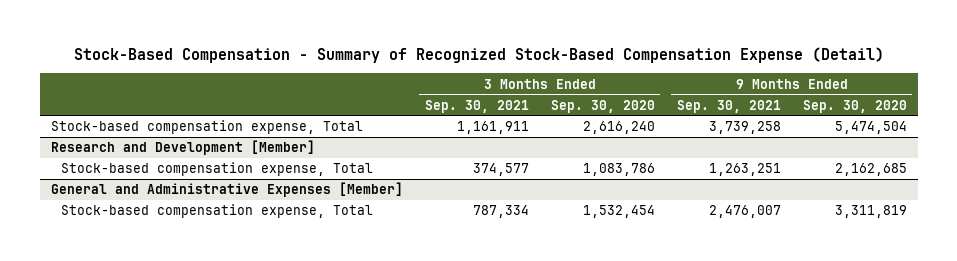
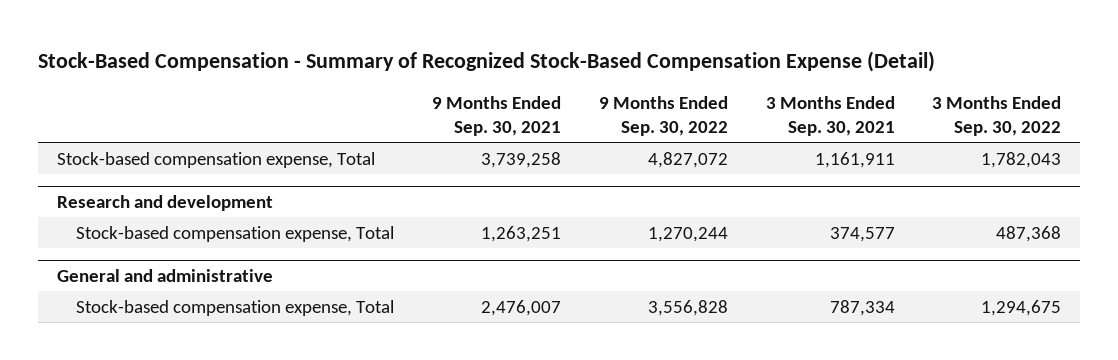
- | 3 Months Ended Sep. 30, 2021 | 3 Months Ended Sep. 30, 2020 | 9 Months Ended Sep. 30, 2021 | 9 Months Ended Sep. 30, 2020
+ | 9 Months Ended Sep. 30, 2021 | 9 Months Ended Sep. 30, 2022 | 3 Months Ended Sep. 30, 2021 | 3 Months Ended Sep. 30, 2022
- Research and Development [Member]
+ Research and development
- General and Administrative Expenses [Member]
+ General and administrative

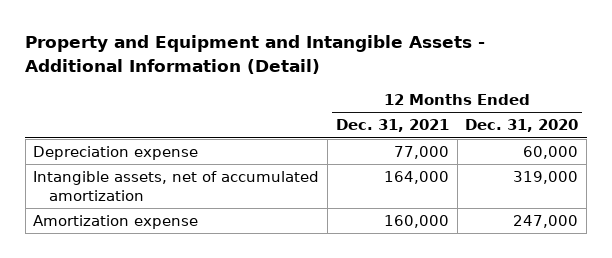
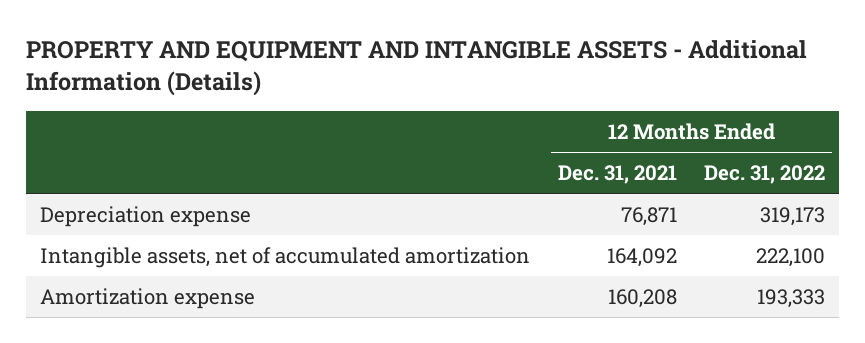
- Property and Equipment and Intangible Assets - Additional Information (Detail)
+ PROPERTY AND EQUIPMENT AND INTANGIBLE ASSETS - Additional Information (Details)
- | 12 Months Ended Dec. 31, 2021 | 12 Months Ended Dec. 31, 2020
+ | 12 Months Ended Dec. 31, 2021 | 12 Months Ended Dec. 31, 2022
- Depreciation expense | 77,000 | 60,000
- Intangible assets, net of accumulated amortization | 164,000 | 319,000
- Amortization expense | 160,000 | 247,000
+ Depreciation expense | 76,871 | 319,173
+ Intangible assets, net of accumulated amortization | 164,092 | 222,100
+ Amortization expense | 160,208 | 193,333

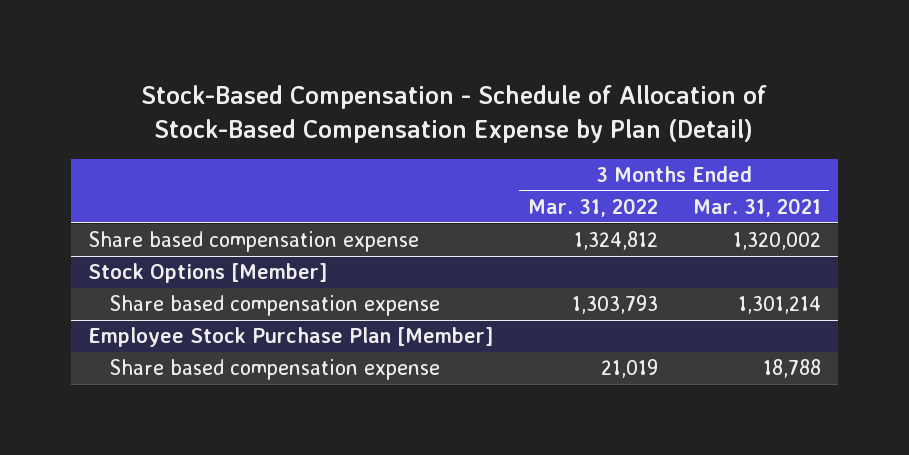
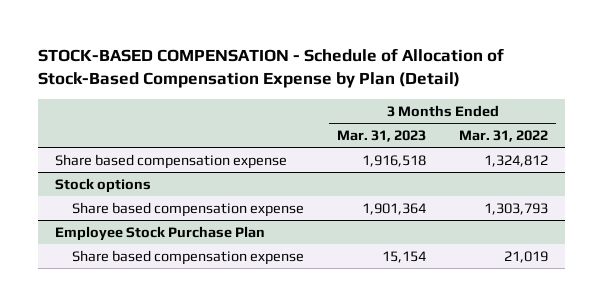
- Stock-Based Compensation - Schedule of Allocation of Stock-Based Compensation Expense by Plan (Detail)
+ STOCK-BASED COMPENSATION - Schedule of Allocation of Stock-Based Compensation Expense by Plan (Detail)
- | 3 Months Ended Mar. 31, 2022 | 3 Months Ended Mar. 31, 2021
+ | 3 Months Ended Mar. 31, 2023 | 3 Months Ended Mar. 31, 2022
- Stock Options [Member]
+ Stock options
- Employee Stock Purchase Plan [Member]
+ Employee Stock Purchase Plan

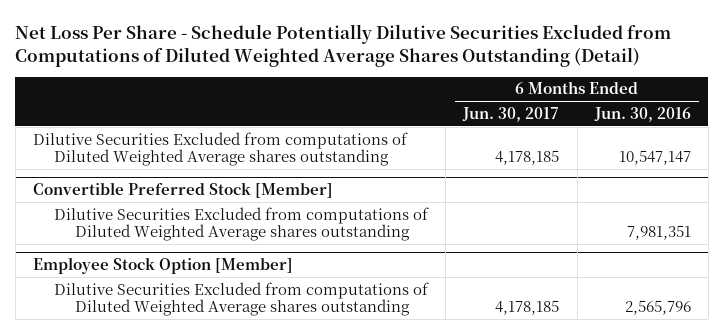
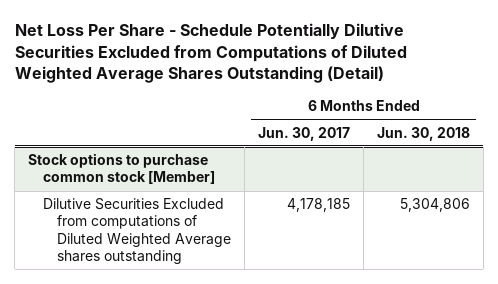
- | 6 Months Ended Jun. 30, 2017 | 6 Months Ended Jun. 30, 2016
+ | 6 Months Ended Jun. 30, 2017 | 6 Months Ended Jun. 30, 2018
- Dilutive Securities Excluded from computations of Diluted Weighted Average shares outstanding | 4,178,185 | 10,547,147
- Convertible Preferred Stock [Member]
- Dilutive Securities Excluded from computations of Diluted Weighted Average shares outstanding | | 7,981,351
- Employee Stock Option [Member]
+ Stock options to purchase common stock [Member]

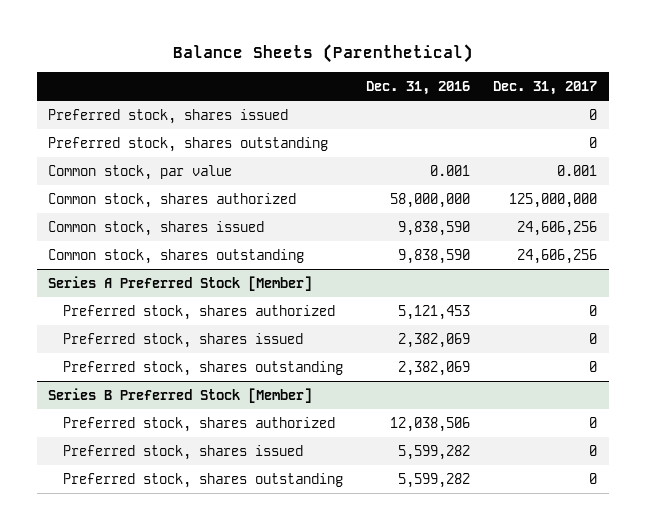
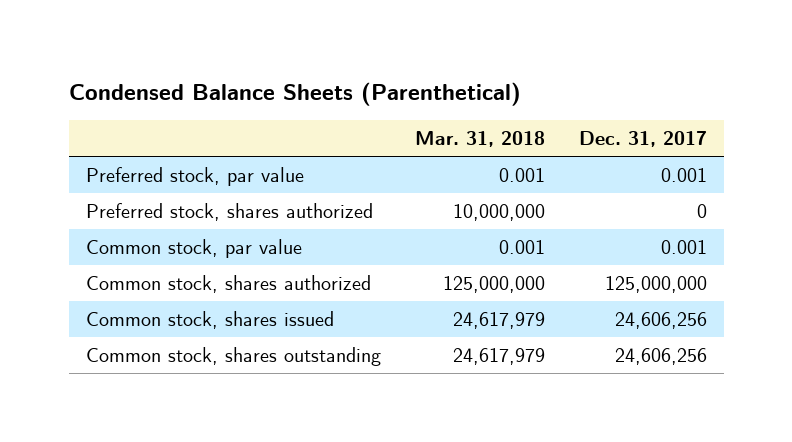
- Balance Sheets (Parenthetical)
+ Condensed Balance Sheets (Parenthetical)
- | Dec. 31, 2016 | Dec. 31, 2017
+ | Mar. 31, 2018 | Dec. 31, 2017
- Preferred stock, shares issued | | 0
- Preferred stock, shares outstanding | | 0
+ Preferred stock, par value | 0.001 | 0.001
+ Preferred stock, shares authorized | 10,000,000 | 0
- Series A Preferred Stock [Member]
- Preferred stock, shares authorized | 5,121,453 | 0
- Preferred stock, shares issued | 2,382,069 | 0
- Preferred stock, shares outstanding | 2,382,069 | 0
- Series B Preferred Stock [Member]
- Preferred stock, shares authorized | 12,038,506 | 0
- Preferred stock, shares issued | 5,599,282 | 0
- Preferred stock, shares outstanding | 5,599,282 | 0

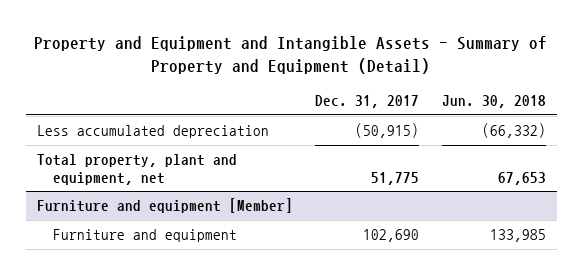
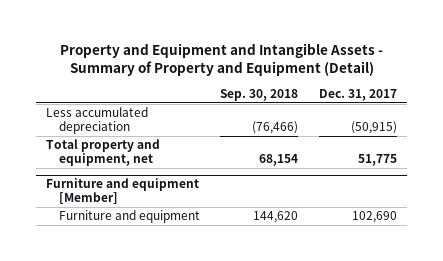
- | Dec. 31, 2017 | Jun. 30, 2018
+ | Sep. 30, 2018 | Dec. 31, 2017
- Total property, plant and equipment, net | 51,775 | 67,653
+ Total property and equipment, net | 68,154 | 51,775

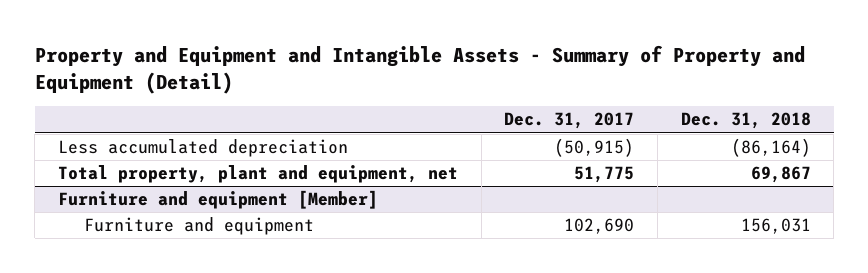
- | Sep. 30, 2018 | Dec. 31, 2017
+ | Dec. 31, 2017 | Dec. 31, 2018
- Total property and equipment, net | 68,154 | 51,775
+ Total property, plant and equipment, net | 51,775 | 69,867

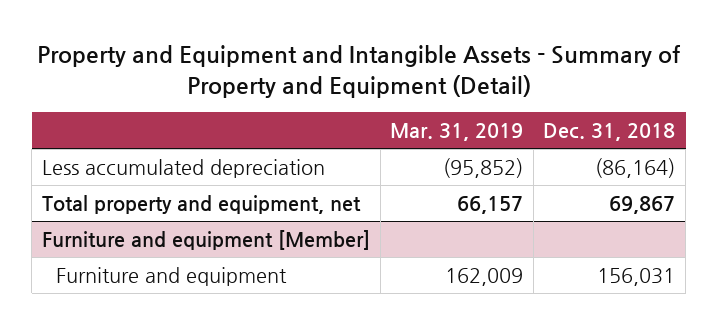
- | Dec. 31, 2017 | Dec. 31, 2018
+ | Mar. 31, 2019 | Dec. 31, 2018
- Total property, plant and equipment, net | 51,775 | 69,867
+ Total property and equipment, net | 66,157 | 69,867

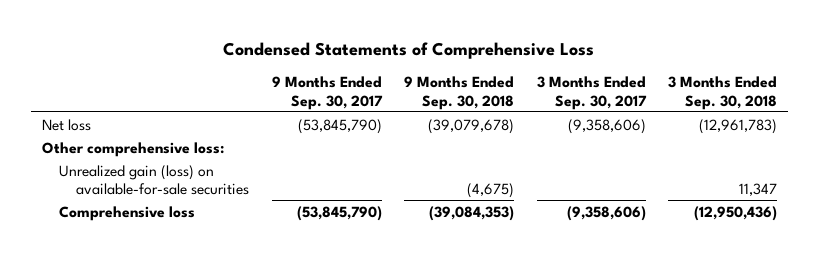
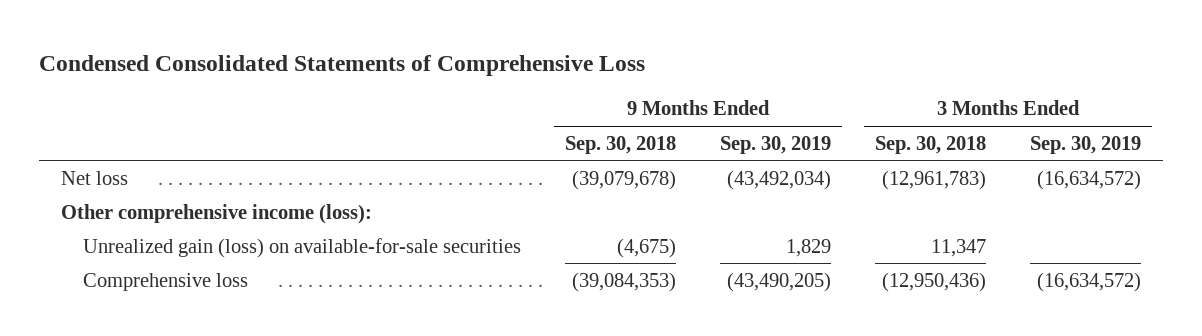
- Condensed Statements of Comprehensive Loss
+ Condensed Consolidated Statements of Comprehensive Loss
- | 9 Months Ended Sep. 30, 2017 | 9 Months Ended Sep. 30, 2018 | 3 Months Ended Sep. 30, 2017 | 3 Months Ended Sep. 30, 2018
+ | 9 Months Ended Sep. 30, 2018 | 9 Months Ended Sep. 30, 2019 | 3 Months Ended Sep. 30, 2018 | 3 Months Ended Sep. 30, 2019
- Other comprehensive loss:
+ Other comprehensive income (loss):

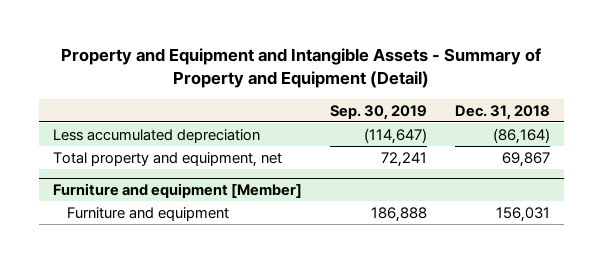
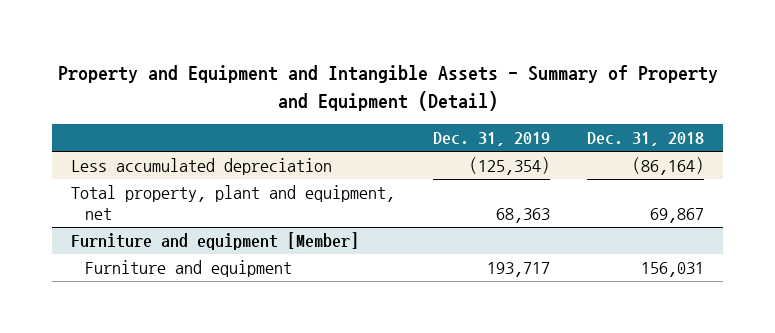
- | Sep. 30, 2019 | Dec. 31, 2018
+ | Dec. 31, 2019 | Dec. 31, 2018
- Total property and equipment, net | 72,241 | 69,867
+ Total property, plant and equipment, net | 68,363 | 69,867

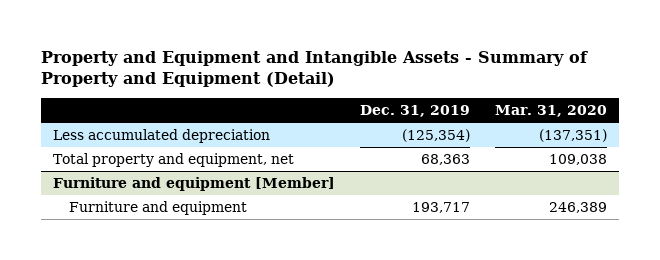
- | Dec. 31, 2019 | Dec. 31, 2018
+ | Dec. 31, 2019 | Mar. 31, 2020
- Total property, plant and equipment, net | 68,363 | 69,867
+ Total property and equipment, net | 68,363 | 109,038

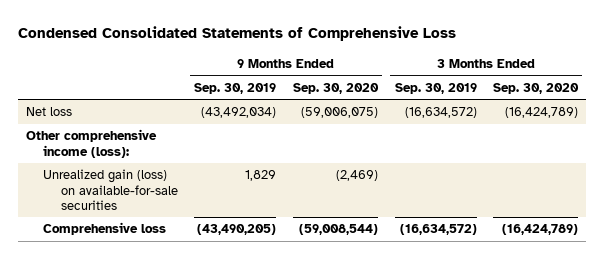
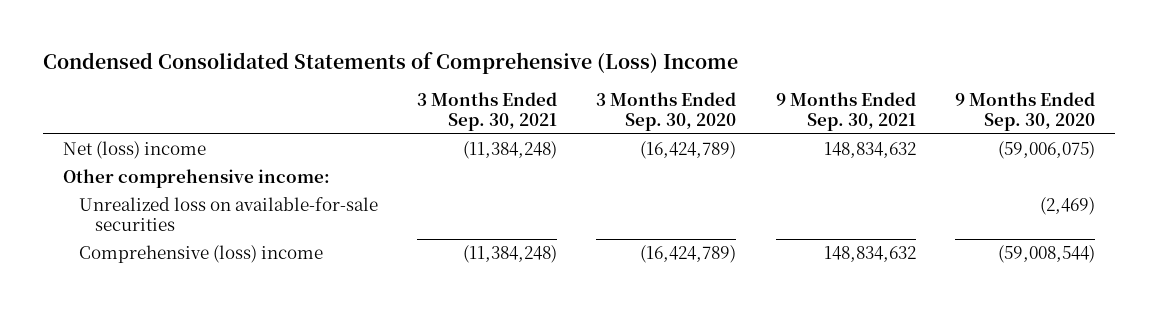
- Condensed Consolidated Statements of Comprehensive Loss
+ Condensed Consolidated Statements of Comprehensive (Loss) Income
- | 9 Months Ended Sep. 30, 2019 | 9 Months Ended Sep. 30, 2020 | 3 Months Ended Sep. 30, 2019 | 3 Months Ended Sep. 30, 2020
+ | 3 Months Ended Sep. 30, 2021 | 3 Months Ended Sep. 30, 2020 | 9 Months Ended Sep. 30, 2021 | 9 Months Ended Sep. 30, 2020
- Net loss | (43,492,034) | (59,006,075) | (16,634,572) | (16,424,789)
- Other comprehensive income (loss):
- Unrealized gain (loss) on available-for-sale securities | 1,829 | (2,469) | |
- Comprehensive loss | (43,490,205) | (59,008,544) | (16,634,572) | (16,424,789)
+ Net (loss) income | (11,384,248) | (16,424,789) | 148,834,632 | (59,006,075)
+ Other comprehensive income:
+ Unrealized loss on available-for-sale securities | | | | (2,469)
+ Comprehensive (loss) income | (11,384,248) | (16,424,789) | 148,834,632 | (59,008,544)

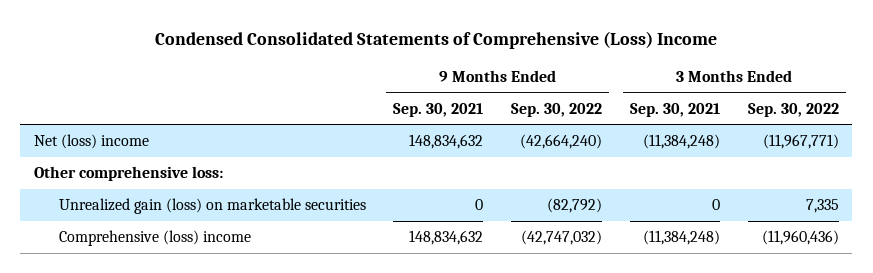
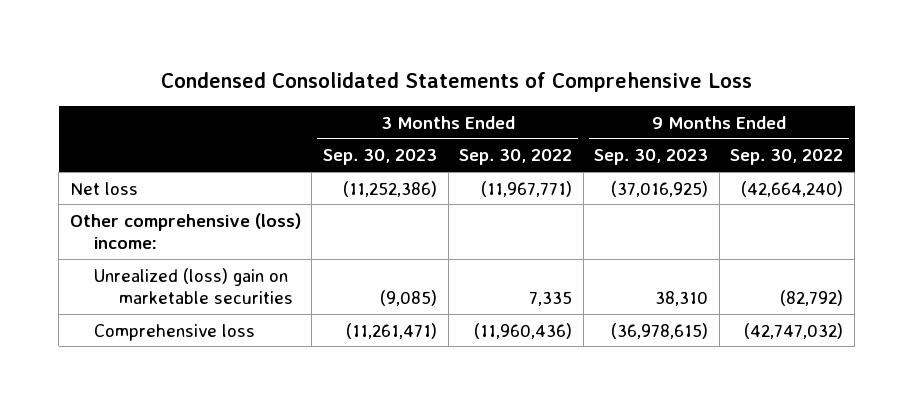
- Condensed Consolidated Statements of Comprehensive (Loss) Income
+ Condensed Consolidated Statements of Comprehensive Loss
- | 9 Months Ended Sep. 30, 2021 | 9 Months Ended Sep. 30, 2022 | 3 Months Ended Sep. 30, 2021 | 3 Months Ended Sep. 30, 2022
+ | 3 Months Ended Sep. 30, 2023 | 3 Months Ended Sep. 30, 2022 | 9 Months Ended Sep. 30, 2023 | 9 Months Ended Sep. 30, 2022
- Net (loss) income | 148,834,632 | (42,664,240) | (11,384,248) | (11,967,771)
- Other comprehensive loss:
- Unrealized gain (loss) on marketable securities | 0 | (82,792) | 0 | 7,335
- Comprehensive (loss) income | 148,834,632 | (42,747,032) | (11,384,248) | (11,960,436)
+ Net loss | (11,252,386) | (11,967,771) | (37,016,925) | (42,664,240)
+ Other comprehensive (loss) income:
+ Unrealized (loss) gain on marketable securities | (9,085) | 7,335 | 38,310 | (82,792)
+ Comprehensive loss | (11,261,471) | (11,960,436) | (36,978,615) | (42,747,032)

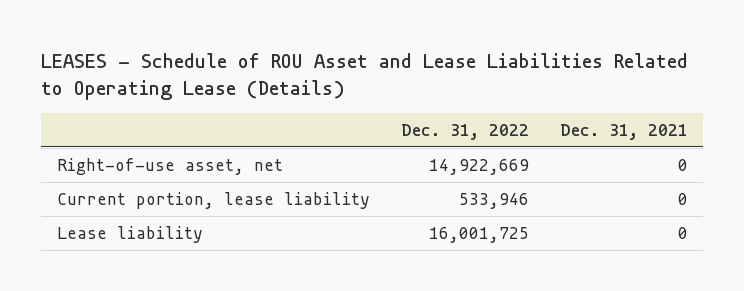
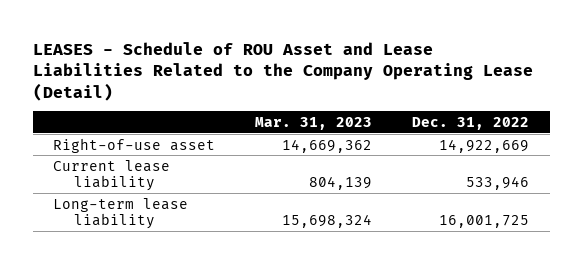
- LEASES - Schedule of ROU Asset and Lease Liabilities Related to Operating Lease (Details)
+ LEASES - Schedule of ROU Asset and Lease Liabilities Related to the Company Operating Lease (Detail)
- | Dec. 31, 2022 | Dec. 31, 2021
+ | Mar. 31, 2023 | Dec. 31, 2022
- Right-of-use asset, net | 14,922,669 | 0
- Current portion, lease liability | 533,946 | 0
- Lease liability | 16,001,725 | 0
+ Right-of-use asset | 14,669,362 | 14,922,669
+ Current lease liability | 804,139 | 533,946
+ Long-term lease liability | 15,698,324 | 16,001,725

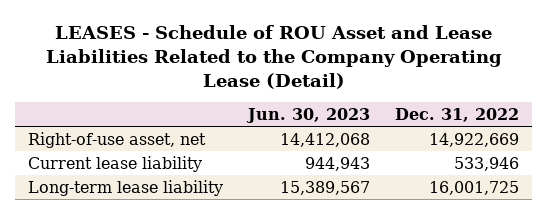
- | Mar. 31, 2023 | Dec. 31, 2022
+ | Jun. 30, 2023 | Dec. 31, 2022
- Right-of-use asset | 14,669,362 | 14,922,669
+ Right-of-use asset, net | 14,412,068 | 14,922,669

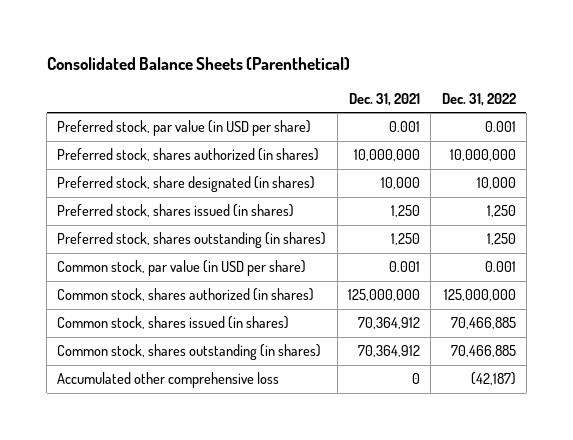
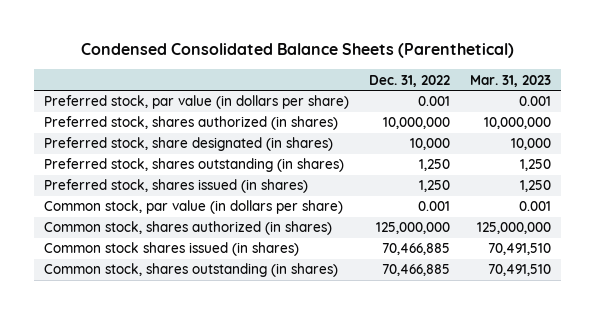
- Consolidated Balance Sheets (Parenthetical)
+ Condensed Consolidated Balance Sheets (Parenthetical)
- | Dec. 31, 2021 | Dec. 31, 2022
+ | Dec. 31, 2022 | Mar. 31, 2023
- Preferred stock, par value (in USD per share) | 0.001 | 0.001
+ Preferred stock, par value (in dollars per share) | 0.001 | 0.001
- Common stock, par value (in USD per share) | 0.001 | 0.001
moved down: Preferred stock, shares issued (in shares) | 1,250 | 1,250
+ Common stock, par value (in dollars per share) | 0.001 | 0.001
- Common stock, shares issued (in shares) | 70,364,912 | 70,466,885
+ Common stock shares issued (in shares) | 70,466,885 | 70,491,510
- Accumulated other comprehensive loss | 0 | (42,187)

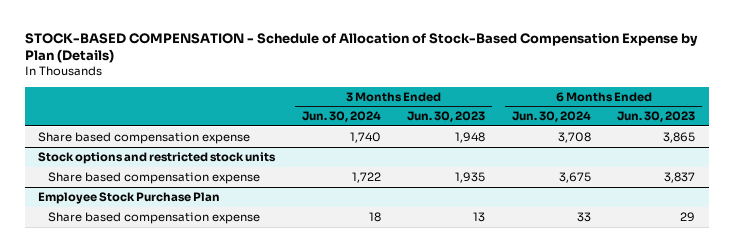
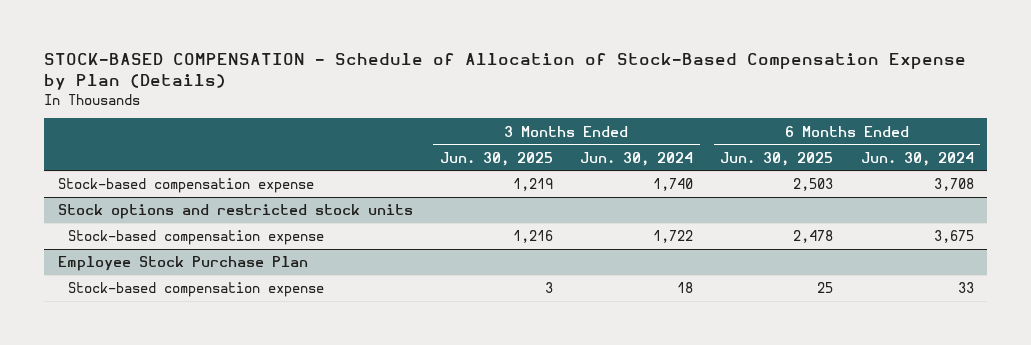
- | 3 Months Ended Jun. 30, 2024 | 3 Months Ended Jun. 30, 2023 | 6 Months Ended Jun. 30, 2024 | 6 Months Ended Jun. 30, 2023
+ | 3 Months Ended Jun. 30, 2025 | 3 Months Ended Jun. 30, 2024 | 6 Months Ended Jun. 30, 2025 | 6 Months Ended Jun. 30, 2024
- Share based compensation expense | 1,740 | 1,948 | 3,708 | 3,865
+ Stock-based compensation expense | 1,219 | 1,740 | 2,503 | 3,708
@ Stock options and restricted stock units
- Share based compensation expense | 1,722 | 1,935 | 3,675 | 3,837
+ Stock-based compensation expense | 1,216 | 1,722 | 2,478 | 3,675
@ Employee Stock Purchase Plan
- Share based compensation expense | 18 | 13 | 33 | 29
+ Stock-based compensation expense | 3 | 18 | 25 | 33

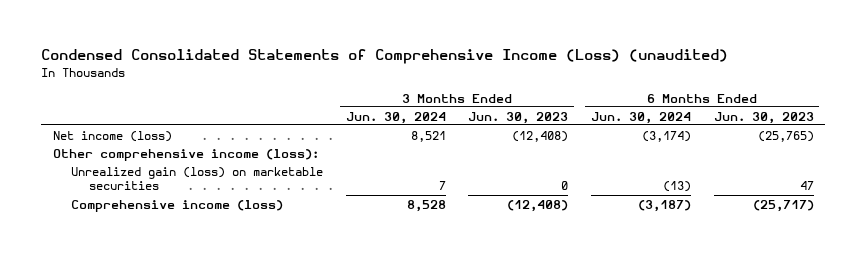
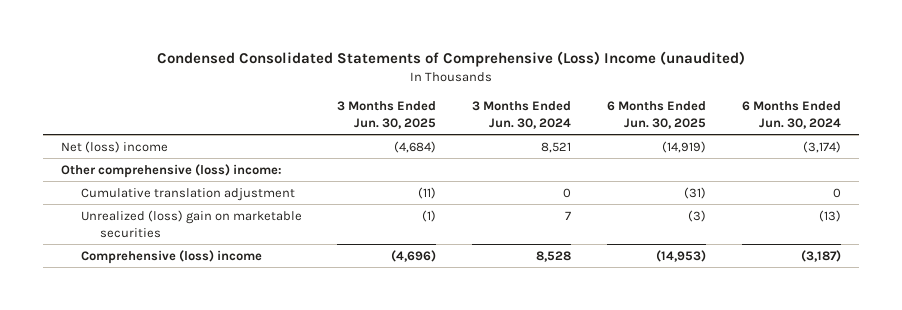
- Condensed Consolidated Statements of Comprehensive Income (Loss) (unaudited)
+ Condensed Consolidated Statements of Comprehensive (Loss) Income (unaudited)
- | 3 Months Ended Jun. 30, 2024 | 3 Months Ended Jun. 30, 2023 | 6 Months Ended Jun. 30, 2024 | 6 Months Ended Jun. 30, 2023
+ | 3 Months Ended Jun. 30, 2025 | 3 Months Ended Jun. 30, 2024 | 6 Months Ended Jun. 30, 2025 | 6 Months Ended Jun. 30, 2024
- Net income (loss) | 8,521 | (12,408) | (3,174) | (25,765)
- Other comprehensive income (loss):
- Unrealized gain (loss) on marketable securities | 7 | 0 | (13) | 47
- Comprehensive income (loss) | 8,528 | (12,408) | (3,187) | (25,717)
+ Net (loss) income | (4,684) | 8,521 | (14,919) | (3,174)
+ Other comprehensive (loss) income:
+ Cumulative translation adjustment | (11) | 0 | (31) | 0
+ Unrealized (loss) gain on marketable securities | (1) | 7 | (3) | (13)
+ Comprehensive (loss) income | (4,696) | 8,528 | (14,953) | (3,187)

